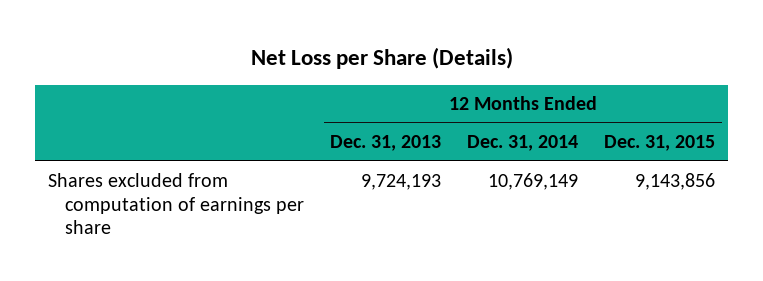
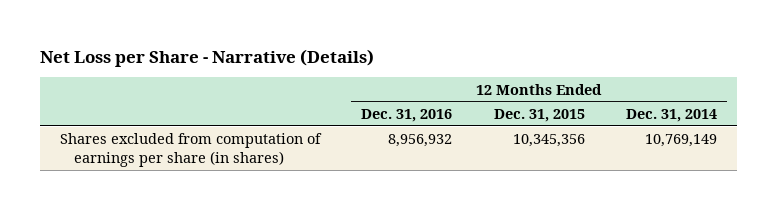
- Net Loss per Share (Details)
+ Net Loss per Share - Narrative (Details)
- | 12 Months Ended Dec. 31, 2013 | 12 Months Ended Dec. 31, 2014 | 12 Months Ended Dec. 31, 2015
+ | 12 Months Ended Dec. 31, 2016 | 12 Months Ended Dec. 31, 2015 | 12 Months Ended Dec. 31, 2014
- Shares excluded from computation of earnings per share | 9,724,193 | 10,769,149 | 9,143,856
+ Shares excluded from computation of earnings per share (in shares) | 8,956,932 | 10,345,356 | 10,769,149

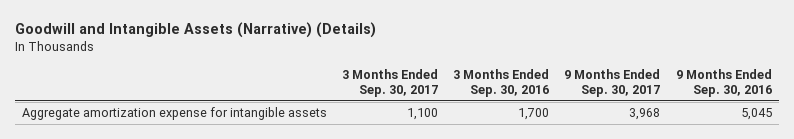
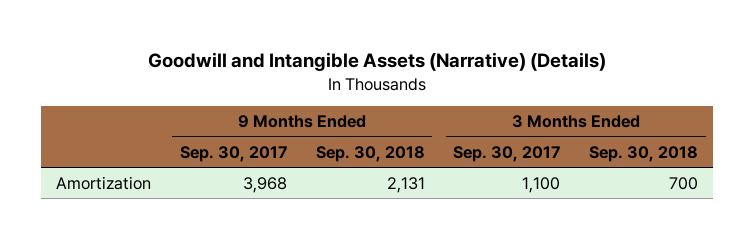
- | 3 Months Ended Sep. 30, 2017 | 3 Months Ended Sep. 30, 2016 | 9 Months Ended Sep. 30, 2017 | 9 Months Ended Sep. 30, 2016
+ | 9 Months Ended Sep. 30, 2017 | 9 Months Ended Sep. 30, 2018 | 3 Months Ended Sep. 30, 2017 | 3 Months Ended Sep. 30, 2018
- Aggregate amortization expense for intangible assets | 1,100 | 1,700 | 3,968 | 5,045
+ Amortization | 3,968 | 2,131 | 1,100 | 700

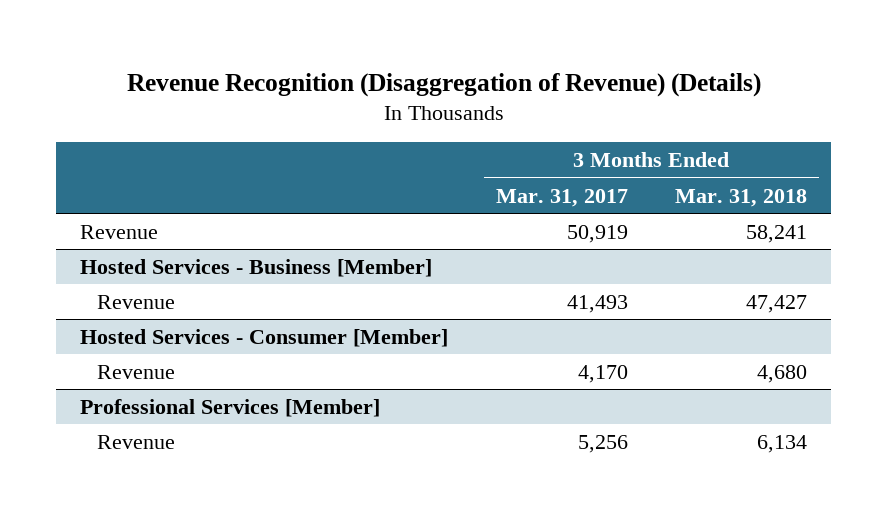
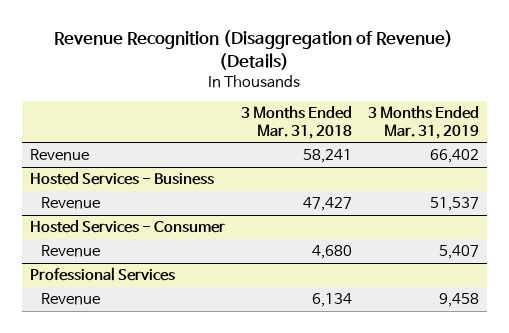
- | 3 Months Ended Mar. 31, 2017 | 3 Months Ended Mar. 31, 2018
+ | 3 Months Ended Mar. 31, 2018 | 3 Months Ended Mar. 31, 2019
- Hosted Services - Business [Member]
+ Hosted Services - Business
- Hosted Services - Consumer [Member]
+ Hosted Services - Consumer
- Professional Services [Member]
+ Professional Services

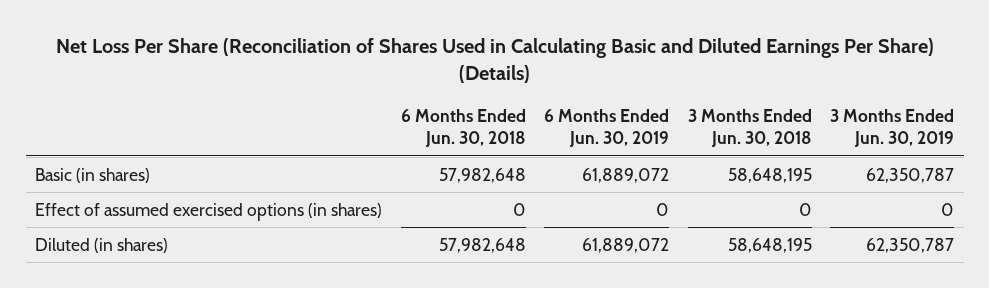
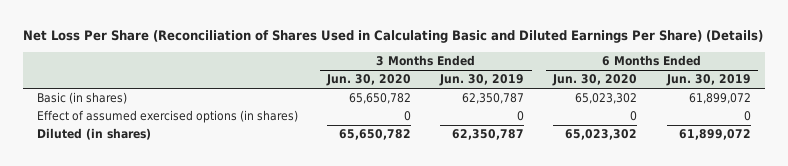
- | 6 Months Ended Jun. 30, 2018 | 6 Months Ended Jun. 30, 2019 | 3 Months Ended Jun. 30, 2018 | 3 Months Ended Jun. 30, 2019
+ | 3 Months Ended Jun. 30, 2020 | 3 Months Ended Jun. 30, 2019 | 6 Months Ended Jun. 30, 2020 | 6 Months Ended Jun. 30, 2019
- Basic (in shares) | 57,982,648 | 61,889,072 | 58,648,195 | 62,350,787
+ Basic (in shares) | 65,650,782 | 62,350,787 | 65,023,302 | 61,899,072
- Diluted (in shares) | 57,982,648 | 61,889,072 | 58,648,195 | 62,350,787
+ Diluted (in shares) | 65,650,782 | 62,350,787 | 65,023,302 | 61,899,072

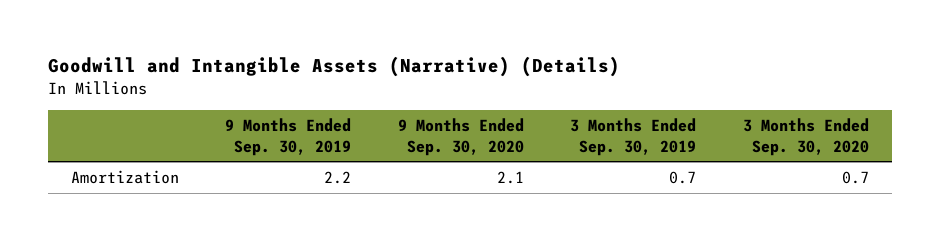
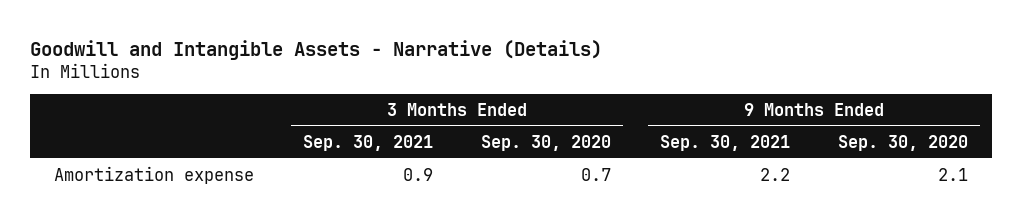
- Goodwill and Intangible Assets (Narrative) (Details)
+ Goodwill and Intangible Assets - Narrative (Details)
- | 9 Months Ended Sep. 30, 2019 | 9 Months Ended Sep. 30, 2020 | 3 Months Ended Sep. 30, 2019 | 3 Months Ended Sep. 30, 2020
+ | 3 Months Ended Sep. 30, 2021 | 3 Months Ended Sep. 30, 2020 | 9 Months Ended Sep. 30, 2021 | 9 Months Ended Sep. 30, 2020
- Amortization | 2.2 | 2.1 | 0.7 | 0.7
+ Amortization expense | 0.9 | 0.7 | 2.2 | 2.1

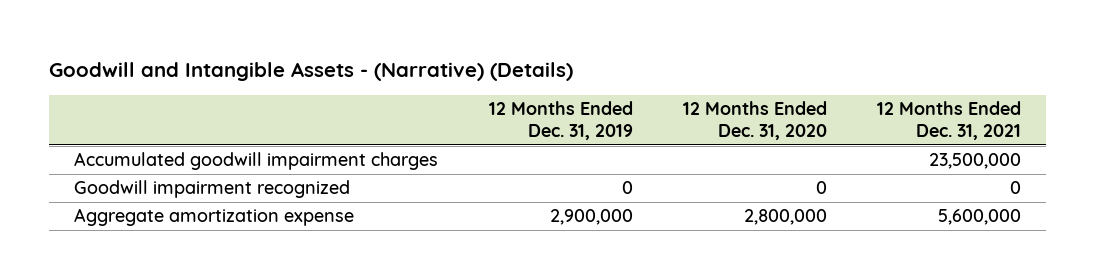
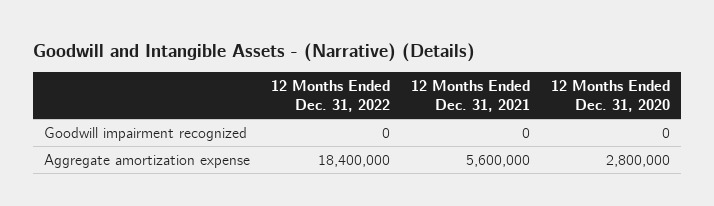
- | 12 Months Ended Dec. 31, 2019 | 12 Months Ended Dec. 31, 2020 | 12 Months Ended Dec. 31, 2021
+ | 12 Months Ended Dec. 31, 2022 | 12 Months Ended Dec. 31, 2021 | 12 Months Ended Dec. 31, 2020
- Accumulated goodwill impairment charges | | | 23,500,000

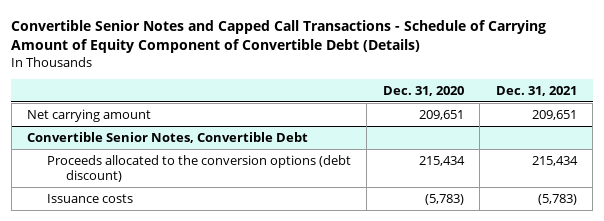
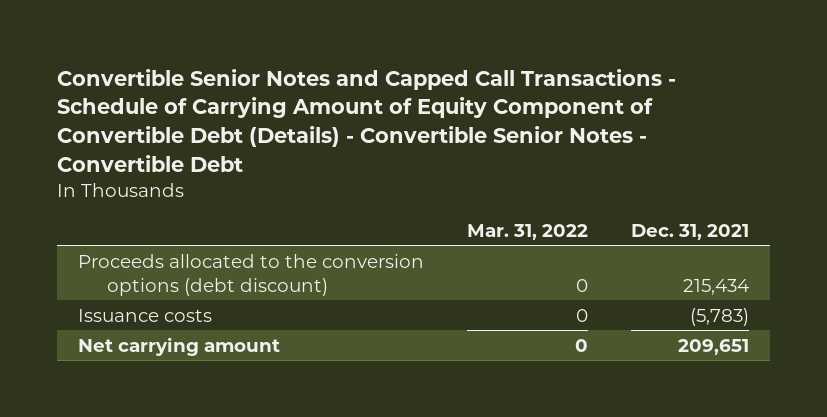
- Convertible Senior Notes and Capped Call Transactions - Schedule of Carrying Amount of Equity Component of Convertible Debt (Details)
+ Convertible Senior Notes and Capped Call Transactions - Schedule of Carrying Amount of Equity Component of Convertible Debt (Details) - Convertible Senior Notes - Convertible Debt
- | Dec. 31, 2020 | Dec. 31, 2021
+ | Mar. 31, 2022 | Dec. 31, 2021
- Convertible Senior Notes, Convertible Debt
moved down: Net carrying amount | 0 | 209,651

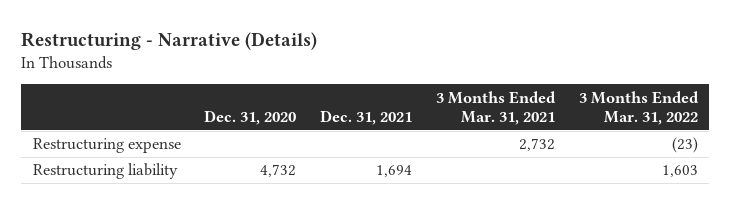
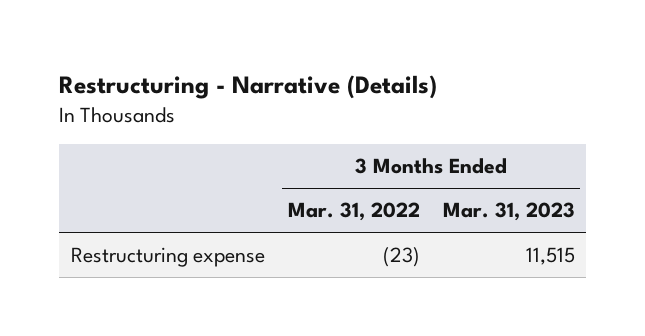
- | Dec. 31, 2020 | Dec. 31, 2021 | 3 Months Ended Mar. 31, 2021 | 3 Months Ended Mar. 31, 2022
+ | 3 Months Ended Mar. 31, 2022 | 3 Months Ended Mar. 31, 2023
- Restructuring liability | 4,732 | 1,694 | | 1,603

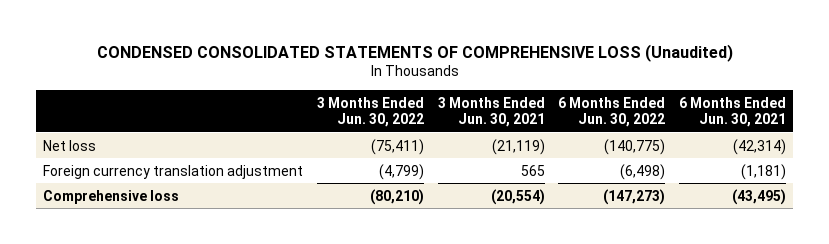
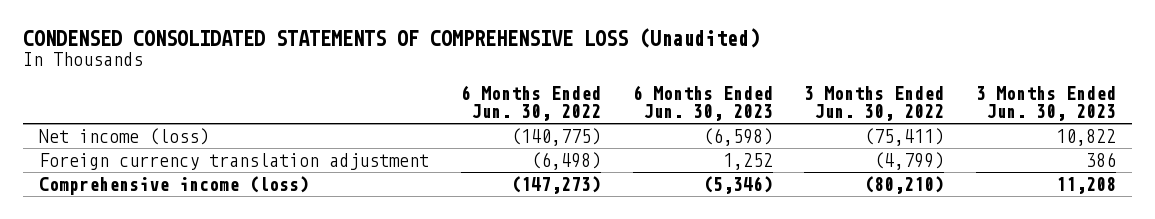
- | 3 Months Ended Jun. 30, 2022 | 3 Months Ended Jun. 30, 2021 | 6 Months Ended Jun. 30, 2022 | 6 Months Ended Jun. 30, 2021
+ | 6 Months Ended Jun. 30, 2022 | 6 Months Ended Jun. 30, 2023 | 3 Months Ended Jun. 30, 2022 | 3 Months Ended Jun. 30, 2023
- Net loss | (75,411) | (21,119) | (140,775) | (42,314)
+ Net income (loss) | (140,775) | (6,598) | (75,411) | 10,822
- Comprehensive loss | (80,210) | (20,554) | (147,273) | (43,495)
+ Comprehensive income (loss) | (147,273) | (5,346) | (80,210) | 11,208

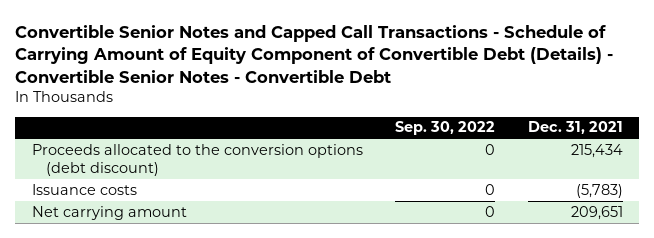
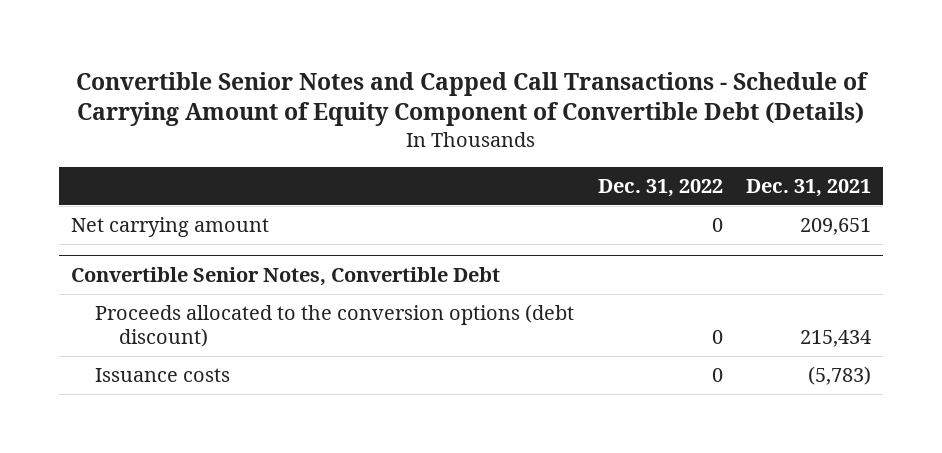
- Convertible Senior Notes and Capped Call Transactions - Schedule of Carrying Amount of Equity Component of Convertible Debt (Details) - Convertible Senior Notes - Convertible Debt
+ Convertible Senior Notes and Capped Call Transactions - Schedule of Carrying Amount of Equity Component of Convertible Debt (Details)
- | Sep. 30, 2022 | Dec. 31, 2021
+ | Dec. 31, 2022 | Dec. 31, 2021
moved up: Net carrying amount | 0 | 209,651
+ Convertible Senior Notes, Convertible Debt

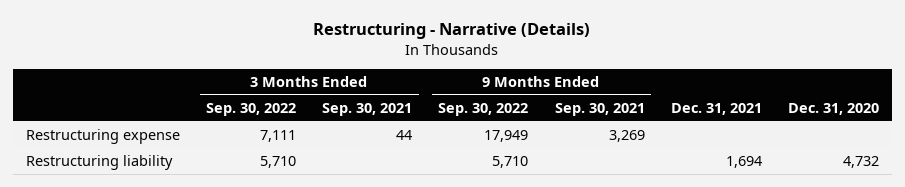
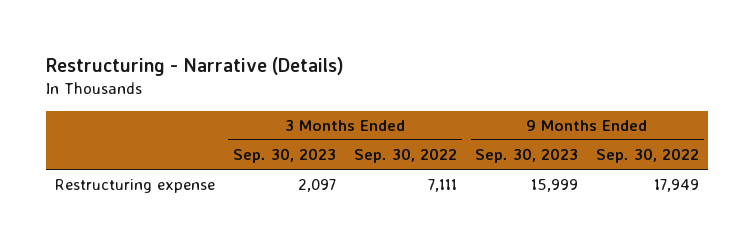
- | 3 Months Ended Sep. 30, 2022 | 3 Months Ended Sep. 30, 2021 | 9 Months Ended Sep. 30, 2022 | 9 Months Ended Sep. 30, 2021 | Dec. 31, 2021 | Dec. 31, 2020
+ | 3 Months Ended Sep. 30, 2023 | 3 Months Ended Sep. 30, 2022 | 9 Months Ended Sep. 30, 2023 | 9 Months Ended Sep. 30, 2022
- Restructuring liability | 5,710 | | 5,710 | | 1,694 | 4,732

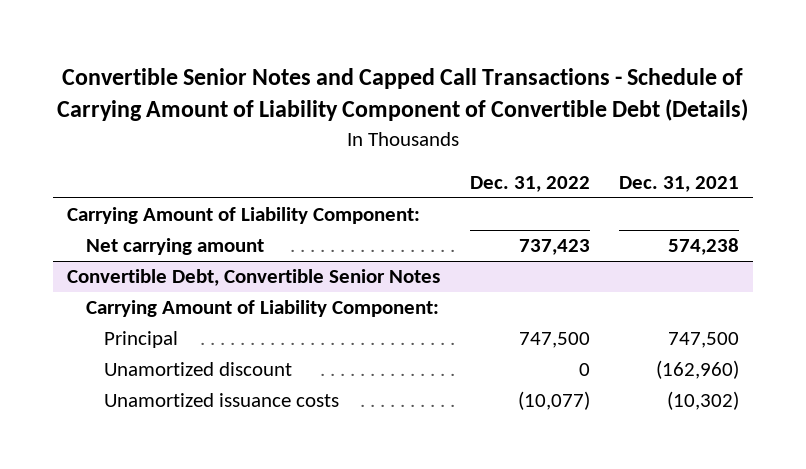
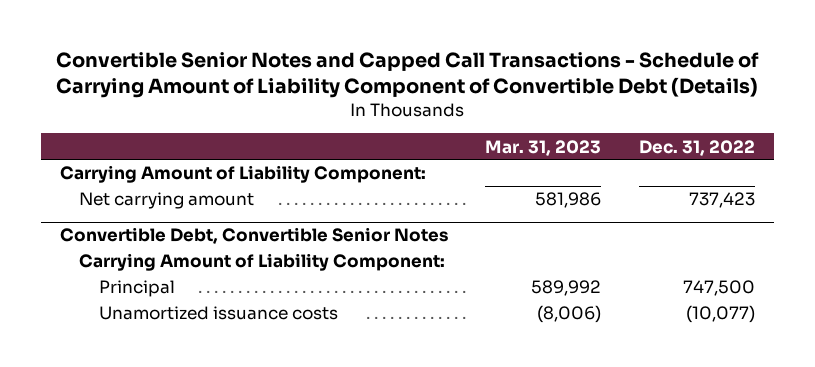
- | Dec. 31, 2022 | Dec. 31, 2021
+ | Mar. 31, 2023 | Dec. 31, 2022
@ Convertible Debt, Convertible Senior Notes
- Unamortized discount | 0 | (162,960)

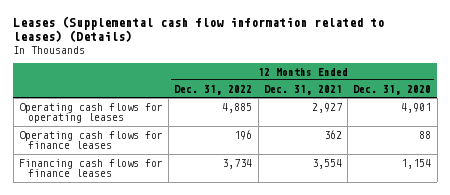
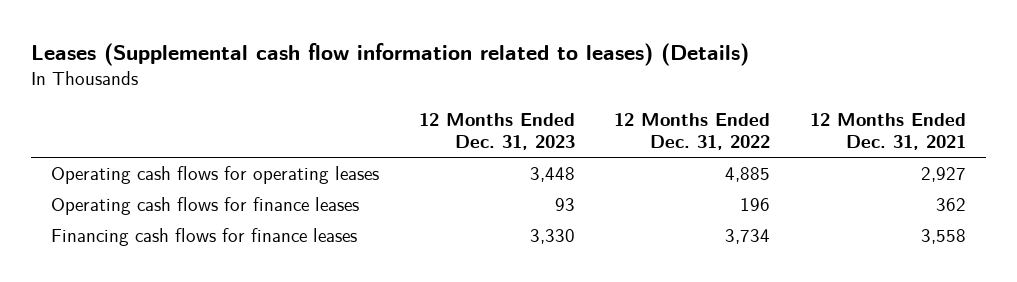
- | 12 Months Ended Dec. 31, 2022 | 12 Months Ended Dec. 31, 2021 | 12 Months Ended Dec. 31, 2020
+ | 12 Months Ended Dec. 31, 2023 | 12 Months Ended Dec. 31, 2022 | 12 Months Ended Dec. 31, 2021
- Financing cash flows for finance leases | 3,734 | 3,554 | 1,154
+ Financing cash flows for finance leases | 3,330 | 3,734 | 3,558

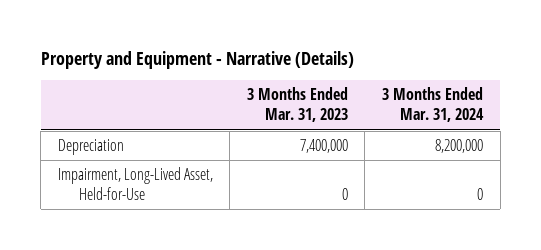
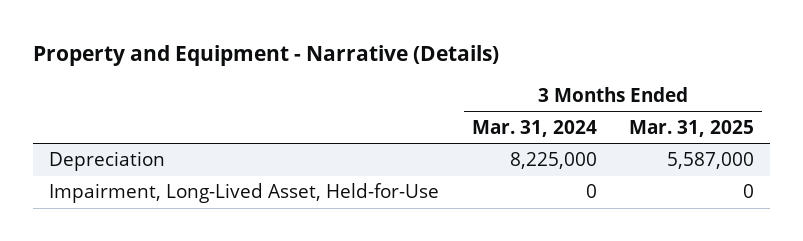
- | 3 Months Ended Mar. 31, 2023 | 3 Months Ended Mar. 31, 2024
+ | 3 Months Ended Mar. 31, 2024 | 3 Months Ended Mar. 31, 2025
- Depreciation | 7,400,000 | 8,200,000
+ Depreciation | 8,225,000 | 5,587,000

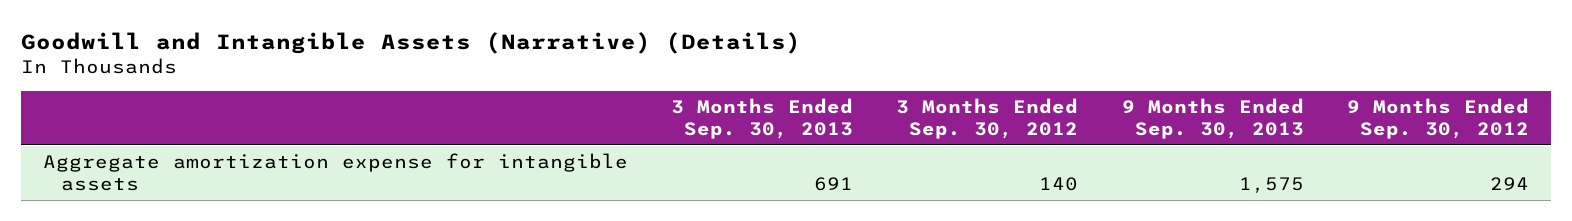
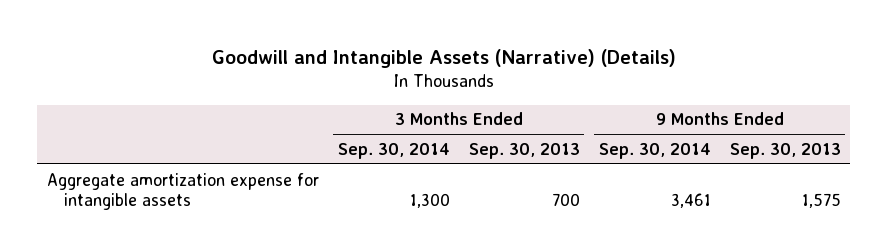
- | 3 Months Ended Sep. 30, 2013 | 3 Months Ended Sep. 30, 2012 | 9 Months Ended Sep. 30, 2013 | 9 Months Ended Sep. 30, 2012
+ | 3 Months Ended Sep. 30, 2014 | 3 Months Ended Sep. 30, 2013 | 9 Months Ended Sep. 30, 2014 | 9 Months Ended Sep. 30, 2013
- Aggregate amortization expense for intangible assets | 691 | 140 | 1,575 | 294
+ Aggregate amortization expense for intangible assets | 1,300 | 700 | 3,461 | 1,575

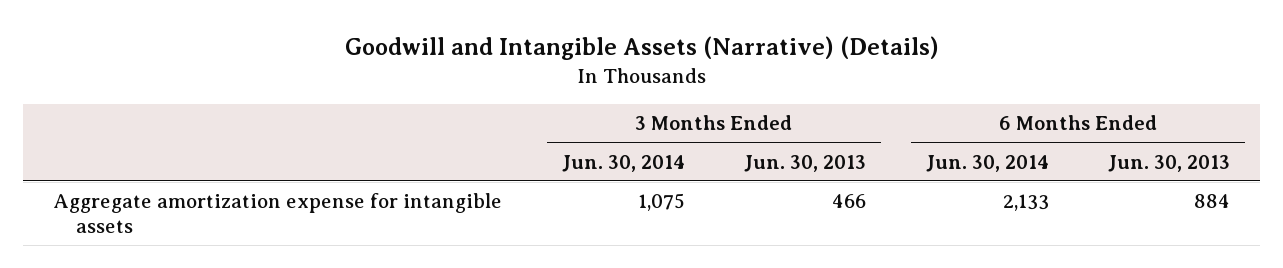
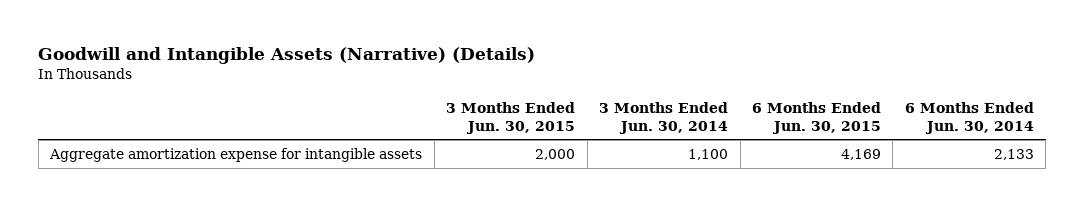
- | 3 Months Ended Jun. 30, 2014 | 3 Months Ended Jun. 30, 2013 | 6 Months Ended Jun. 30, 2014 | 6 Months Ended Jun. 30, 2013
+ | 3 Months Ended Jun. 30, 2015 | 3 Months Ended Jun. 30, 2014 | 6 Months Ended Jun. 30, 2015 | 6 Months Ended Jun. 30, 2014
- Aggregate amortization expense for intangible assets | 1,075 | 466 | 2,133 | 884
+ Aggregate amortization expense for intangible assets | 2,000 | 1,100 | 4,169 | 2,133

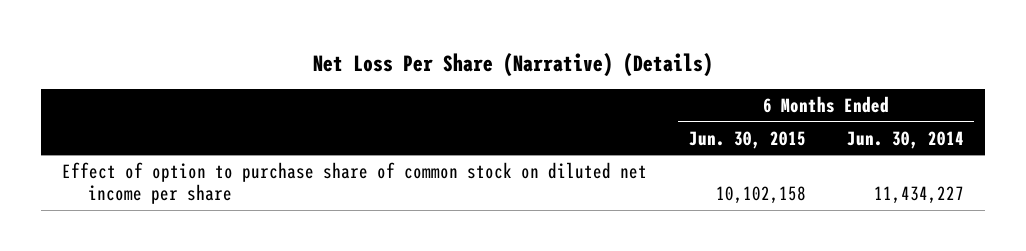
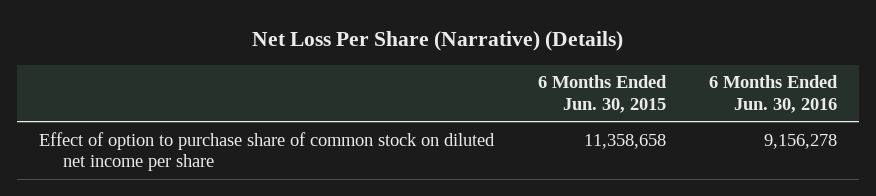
- | 6 Months Ended Jun. 30, 2015 | 6 Months Ended Jun. 30, 2014
+ | 6 Months Ended Jun. 30, 2015 | 6 Months Ended Jun. 30, 2016
- Effect of option to purchase share of common stock on diluted net income per share | 10,102,158 | 11,434,227
+ Effect of option to purchase share of common stock on diluted net income per share | 11,358,658 | 9,156,278

